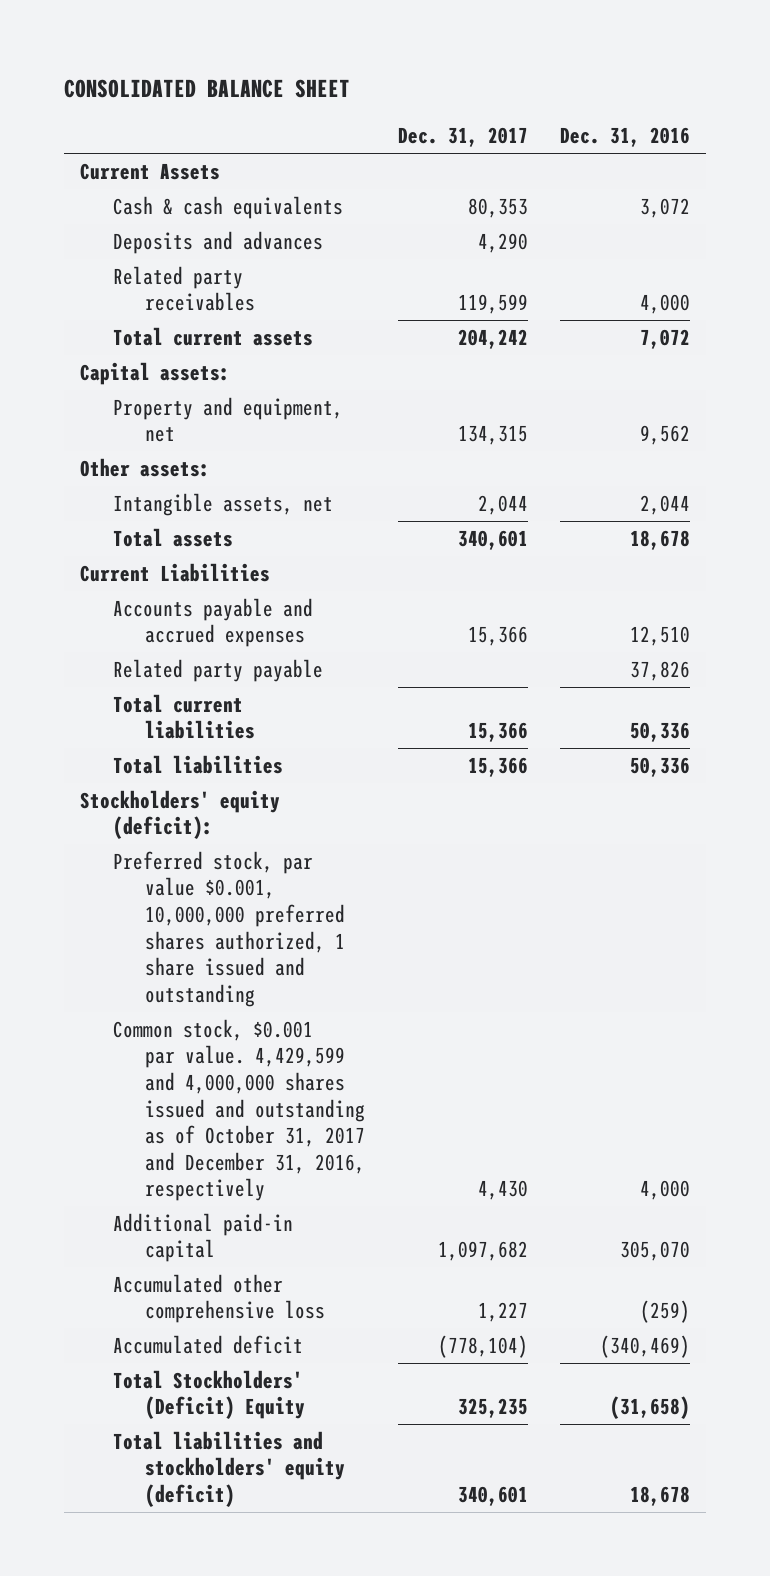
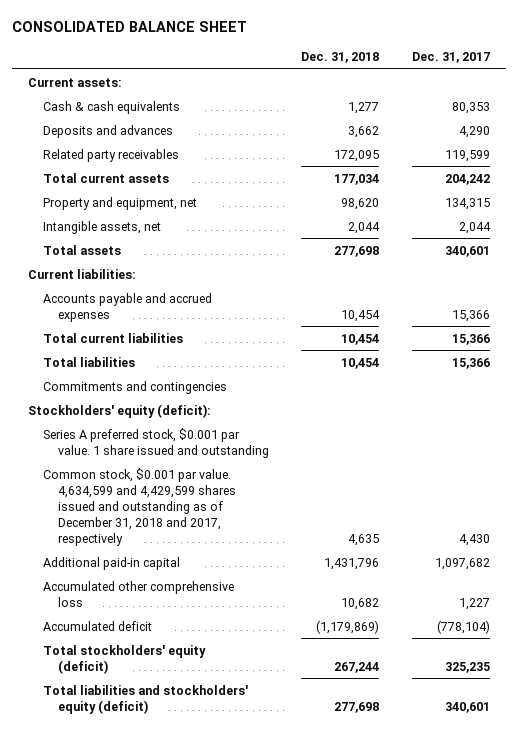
- | Dec. 31, 2017 | Dec. 31, 2016
+ | Dec. 31, 2018 | Dec. 31, 2017
- Current Assets
+ Current assets:
- Capital assets:
- Other assets:
- Current Liabilities
+ Current liabilities:
- Related party payable | | 37,826
+ Commitments and contingencies
- Preferred stock, par value $0.001, 10,000,000 preferred shares authorized, 1 share issued and outstanding
- Common stock, $0.001 par value. 4,429,599 and 4,000,000 shares issued and outstanding as of October 31, 2017 and December 31, 2016, respectively | 4,430 | 4,000
+ Series A preferred stock, $0.001 par value. 1 share issued and outstanding
+ Common stock, $0.001 par value. 4,634,599 and 4,429,599 shares issued and outstanding as of December 31, 2018 and 2017, respectively | 4,635 | 4,430
- Total Stockholders' (Deficit) Equity | 325,235 | (31,658)
+ Total stockholders' equity (deficit) | 267,244 | 325,235

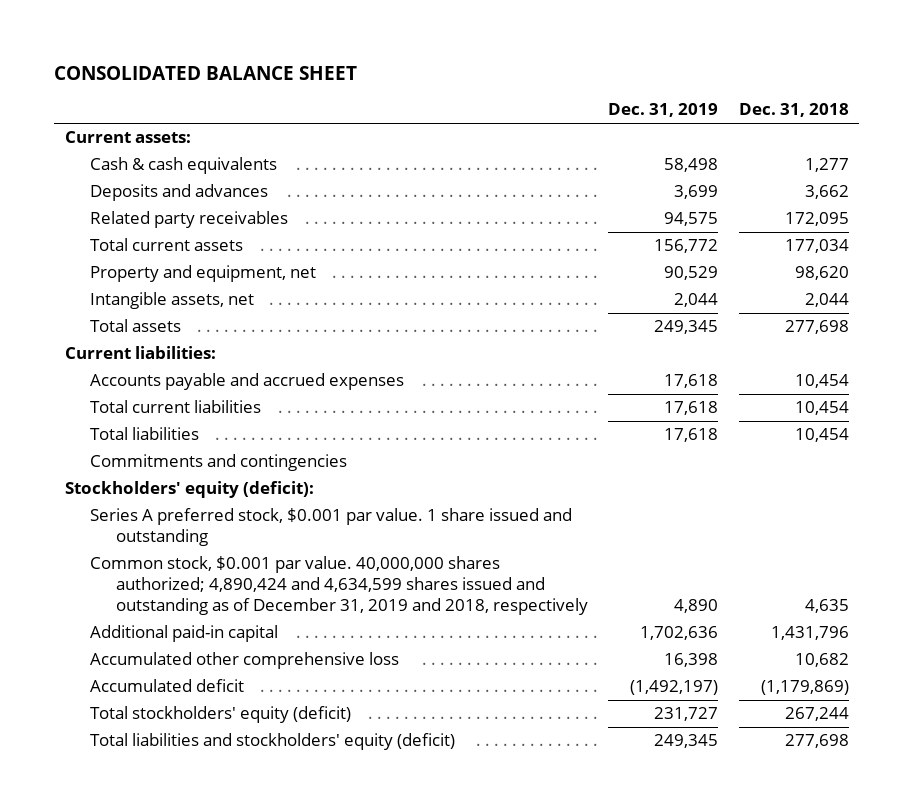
- | Dec. 31, 2018 | Dec. 31, 2017
+ | Dec. 31, 2019 | Dec. 31, 2018
- Common stock, $0.001 par value. 4,634,599 and 4,429,599 shares issued and outstanding as of December 31, 2018 and 2017, respectively | 4,635 | 4,430
+ Common stock, $0.001 par value. 40,000,000 shares authorized; 4,890,424 and 4,634,599 shares issued and outstanding as of December 31, 2019 and 2018, respectively | 4,890 | 4,635

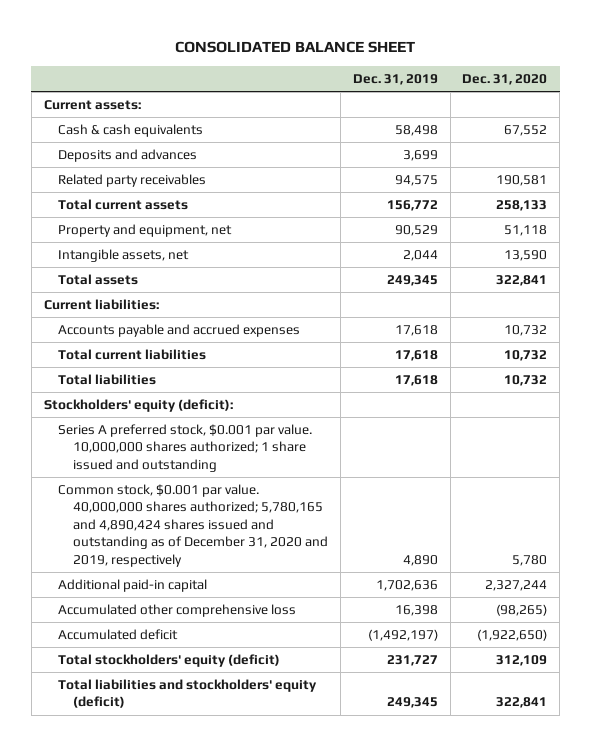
- | Dec. 31, 2019 | Dec. 31, 2018
+ | Dec. 31, 2019 | Dec. 31, 2020
- Commitments and contingencies
- Series A preferred stock, $0.001 par value. 1 share issued and outstanding
- Common stock, $0.001 par value. 40,000,000 shares authorized; 4,890,424 and 4,634,599 shares issued and outstanding as of December 31, 2019 and 2018, respectively | 4,890 | 4,635
+ Series A preferred stock, $0.001 par value. 10,000,000 shares authorized; 1 share issued and outstanding
+ Common stock, $0.001 par value. 40,000,000 shares authorized; 5,780,165 and 4,890,424 shares issued and outstanding as of December 31, 2020 and 2019, respectively | 4,890 | 5,780

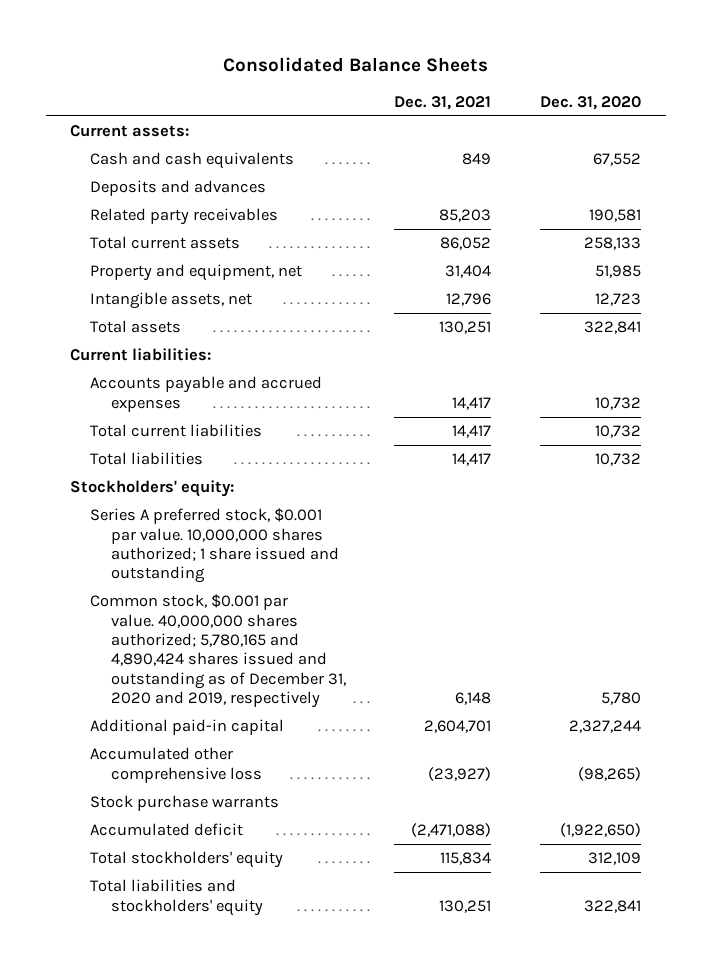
- CONSOLIDATED BALANCE SHEET
+ Consolidated Balance Sheets
- | Dec. 31, 2019 | Dec. 31, 2020
+ | Dec. 31, 2021 | Dec. 31, 2020
- Cash & cash equivalents | 58,498 | 67,552
+ Cash and cash equivalents | 849 | 67,552
- Property and equipment, net | 90,529 | 51,118
- Intangible assets, net | 2,044 | 13,590
+ Property and equipment, net | 31,404 | 51,985
+ Intangible assets, net | 12,796 | 12,723
- Stockholders' equity (deficit):
+ Stockholders' equity:
+ Stock purchase warrants
- Total stockholders' equity (deficit) | 231,727 | 312,109
- Total liabilities and stockholders' equity (deficit) | 249,345 | 322,841
+ Total stockholders' equity | 115,834 | 312,109
+ Total liabilities and stockholders' equity | 130,251 | 322,841

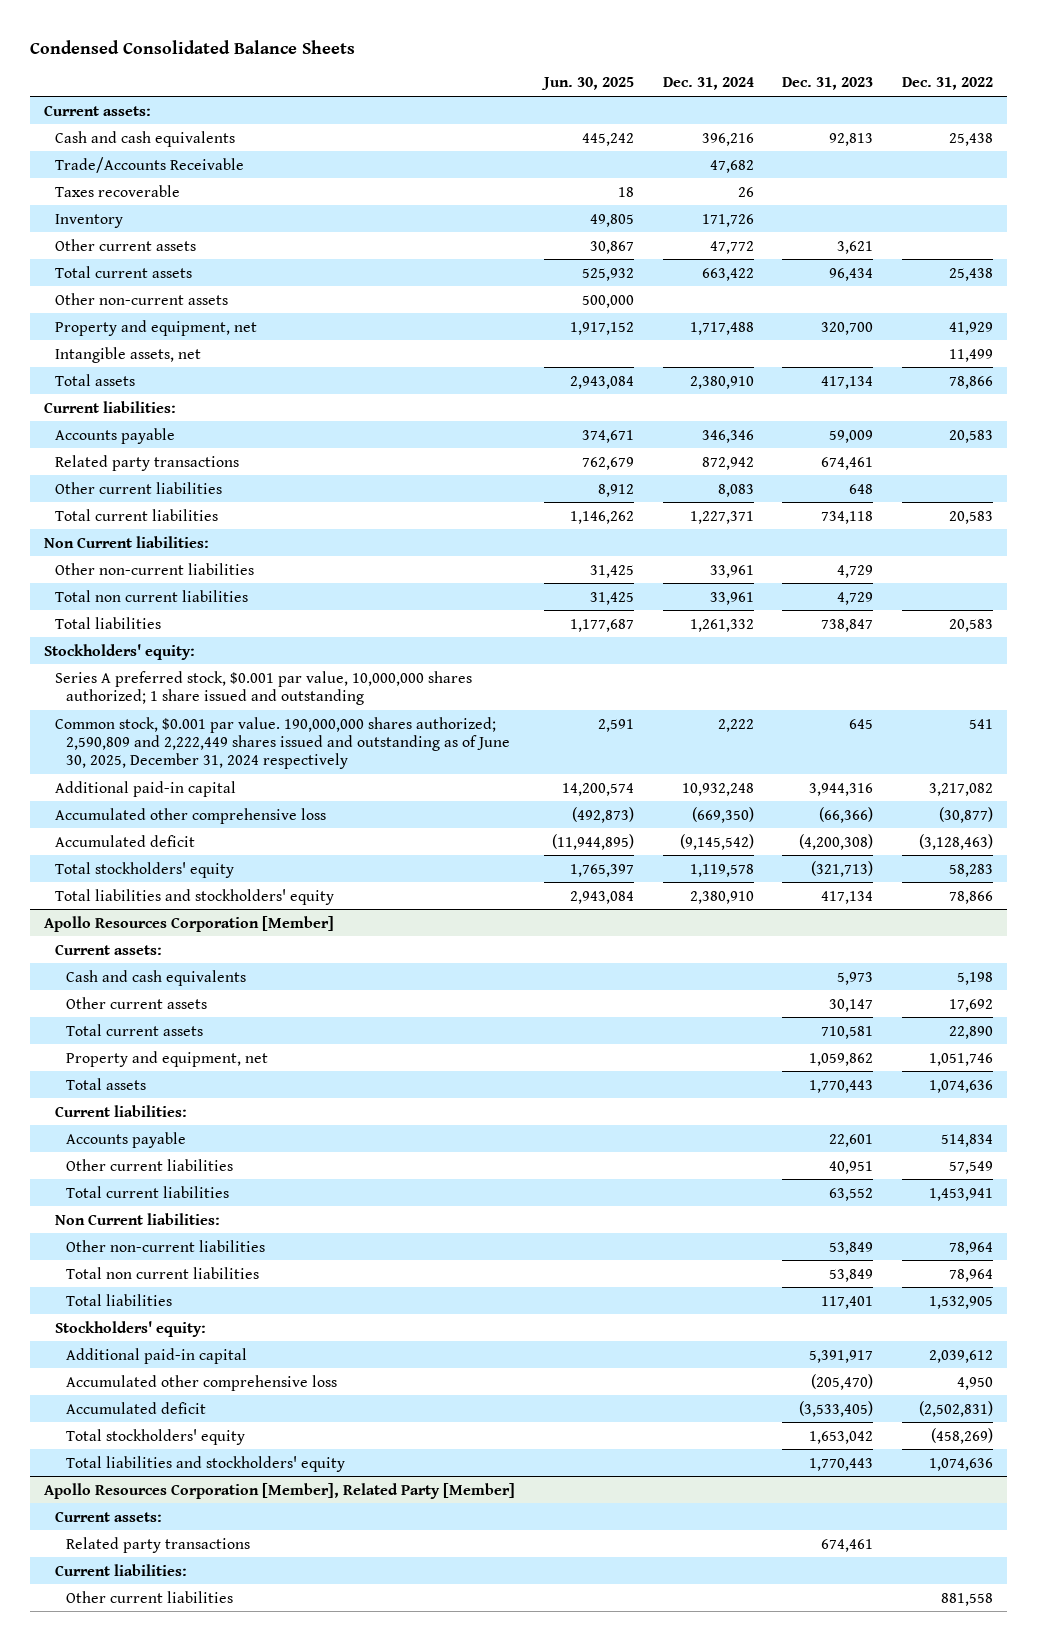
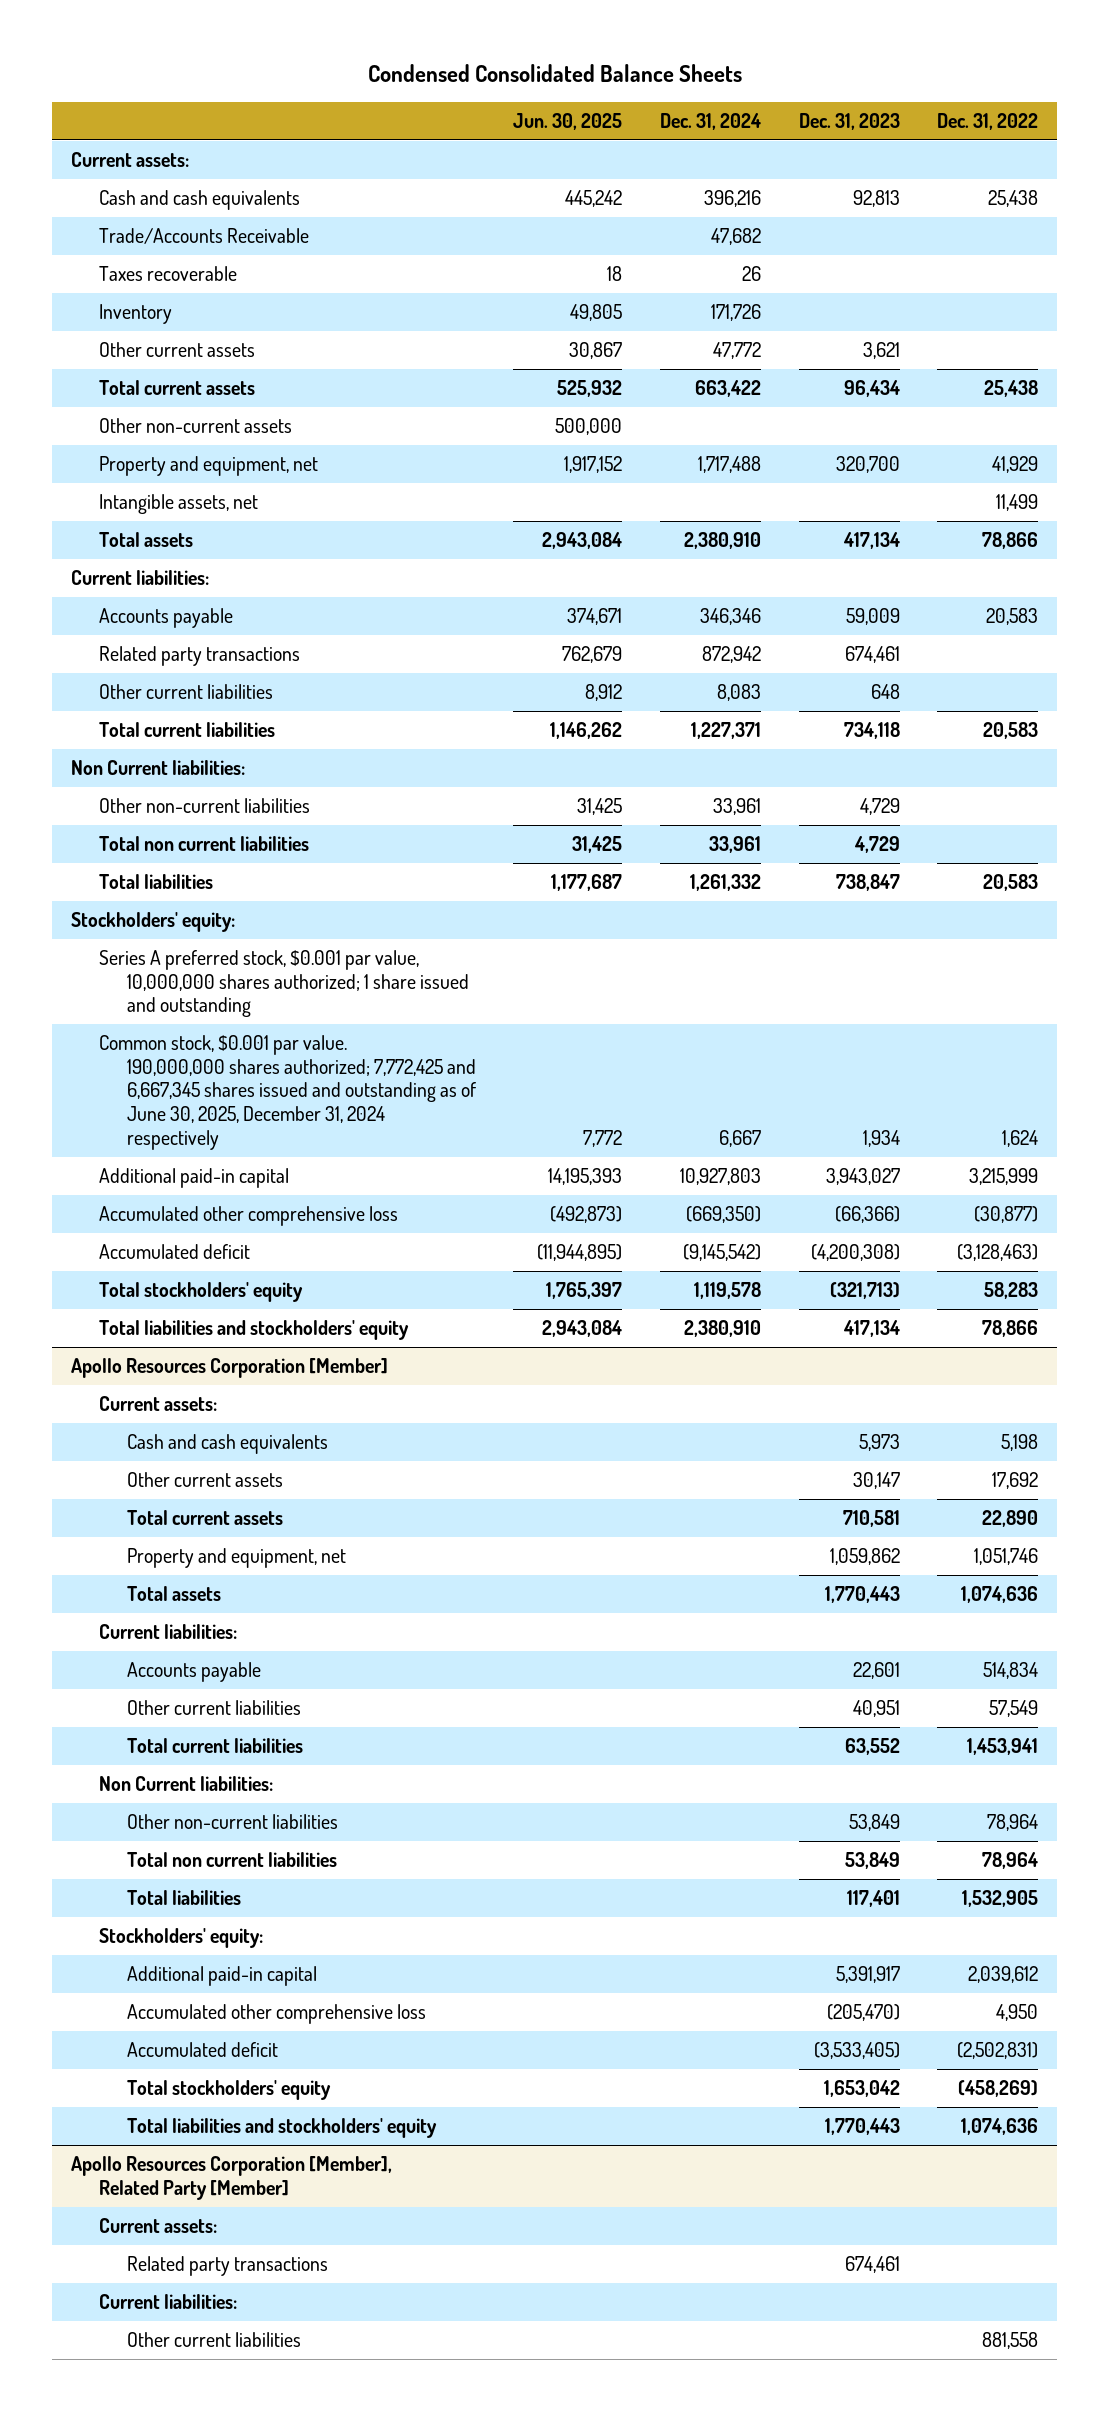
- Common stock, $0.001 par value. 190,000,000 shares authorized; 2,590,809 and 2,222,449 shares issued and outstanding as of June 30, 2025, December 31, 2024 respectively | 2,591 | 2,222 | 645 | 541
- Additional paid-in capital | 14,200,574 | 10,932,248 | 3,944,316 | 3,217,082
+ Common stock, $0.001 par value. 190,000,000 shares authorized; 7,772,425 and 6,667,345 shares issued and outstanding as of June 30, 2025, December 31, 2024 respectively | 7,772 | 6,667 | 1,934 | 1,624
+ Additional paid-in capital | 14,195,393 | 10,927,803 | 3,943,027 | 3,215,999

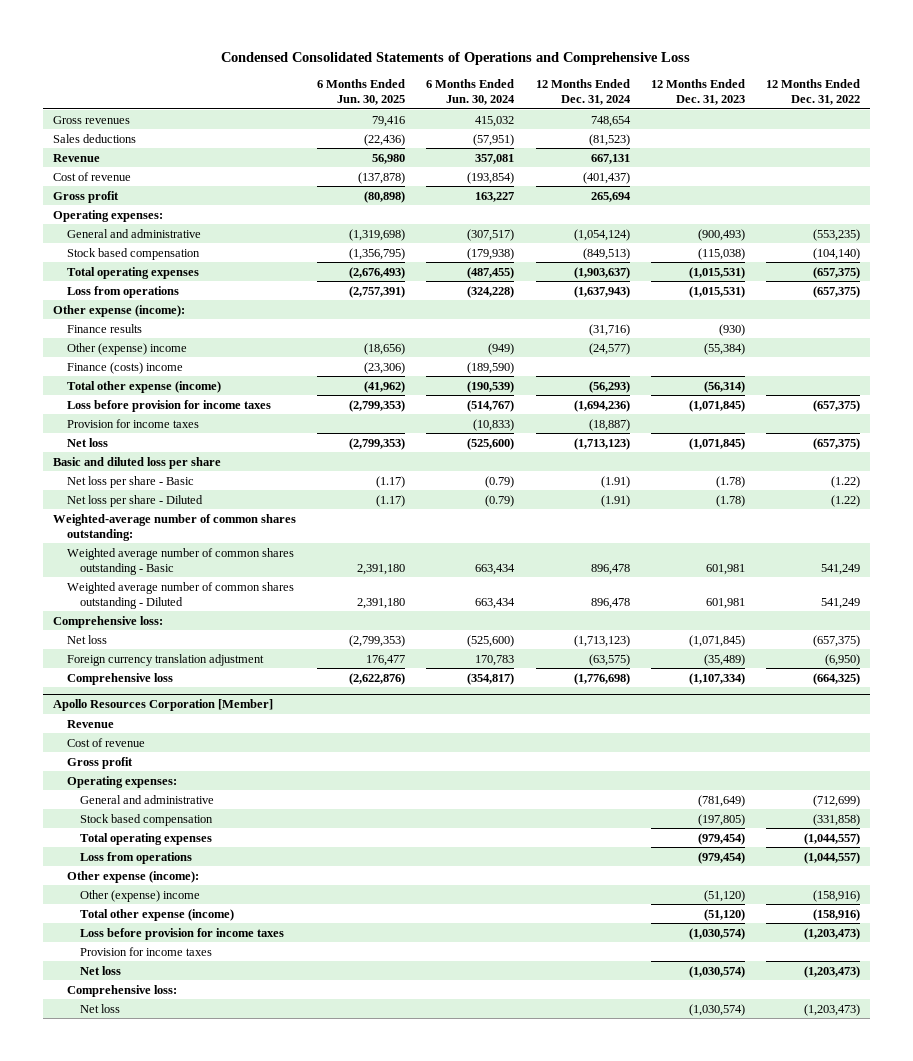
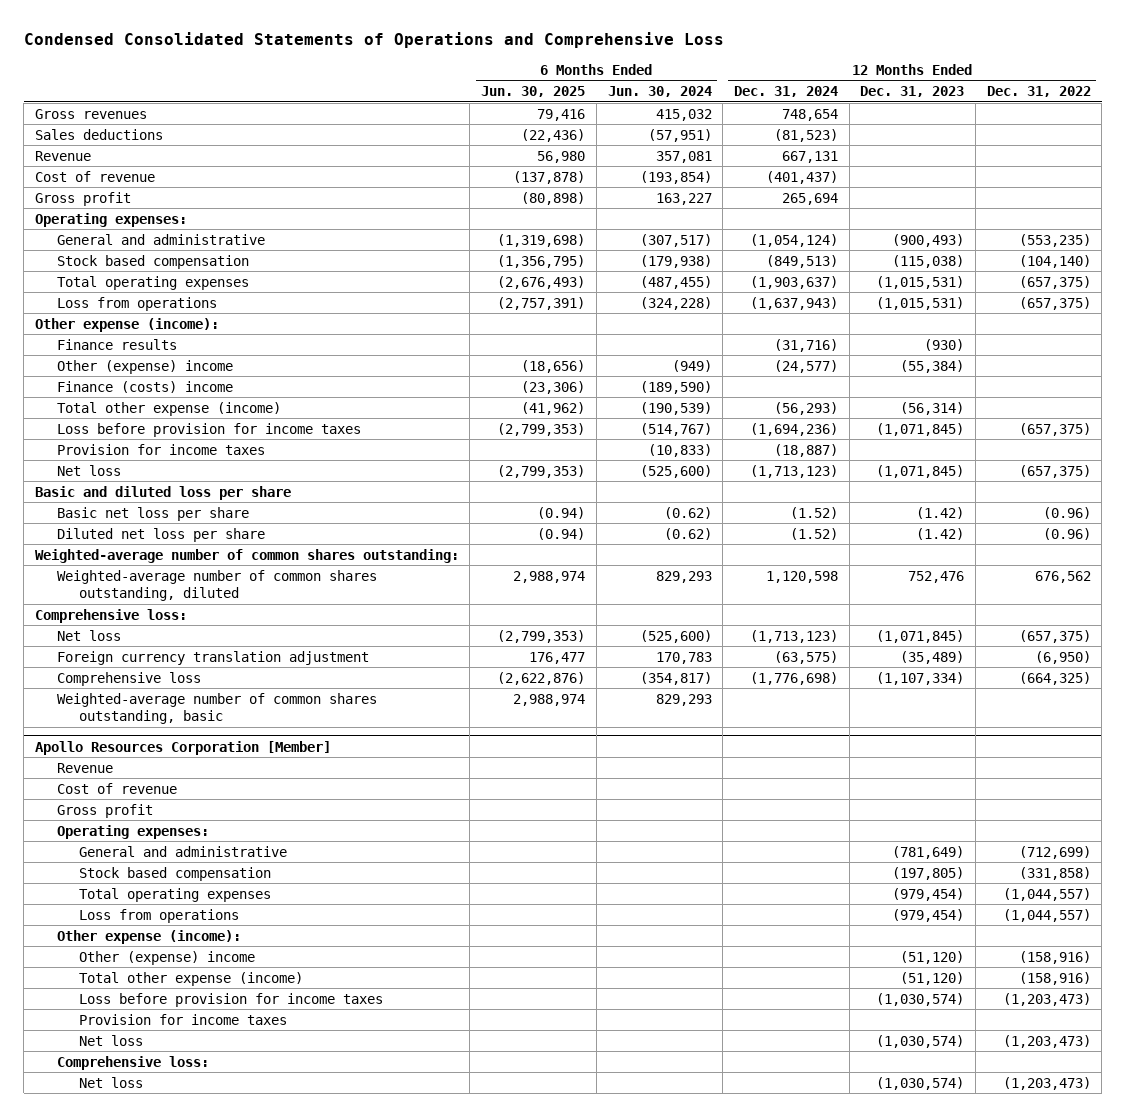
- Net loss per share - Basic | (1.17) | (0.79) | (1.91) | (1.78) | (1.22)
- Net loss per share - Diluted | (1.17) | (0.79) | (1.91) | (1.78) | (1.22)
+ Basic net loss per share | (0.94) | (0.62) | (1.52) | (1.42) | (0.96)
+ Diluted net loss per share | (0.94) | (0.62) | (1.52) | (1.42) | (0.96)
- Weighted average number of common shares outstanding - Basic | 2,391,180 | 663,434 | 896,478 | 601,981 | 541,249
- Weighted average number of common shares outstanding - Diluted | 2,391,180 | 663,434 | 896,478 | 601,981 | 541,249
+ Weighted-average number of common shares outstanding, diluted | 2,988,974 | 829,293 | 1,120,598 | 752,476 | 676,562
+ Weighted-average number of common shares outstanding, basic | 2,988,974 | 829,293 | | |

